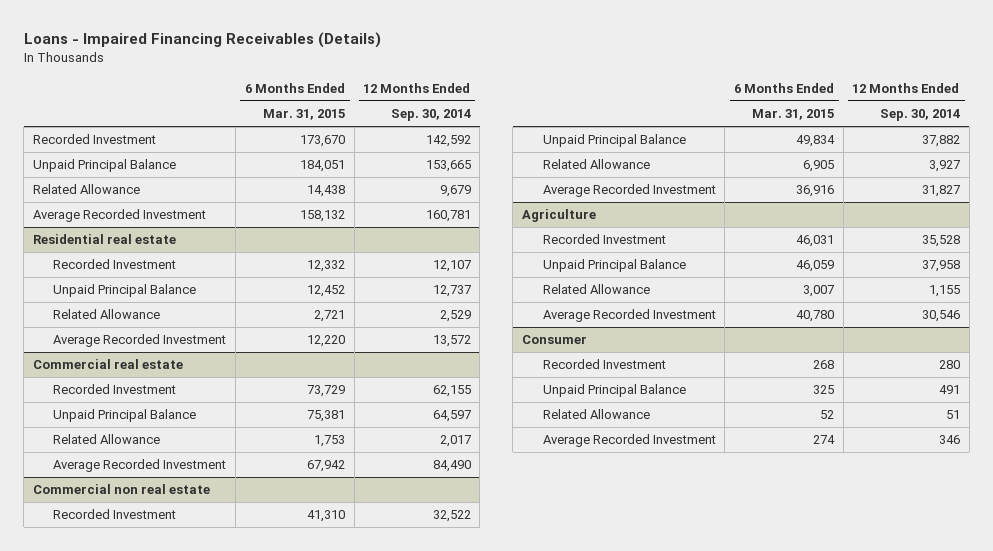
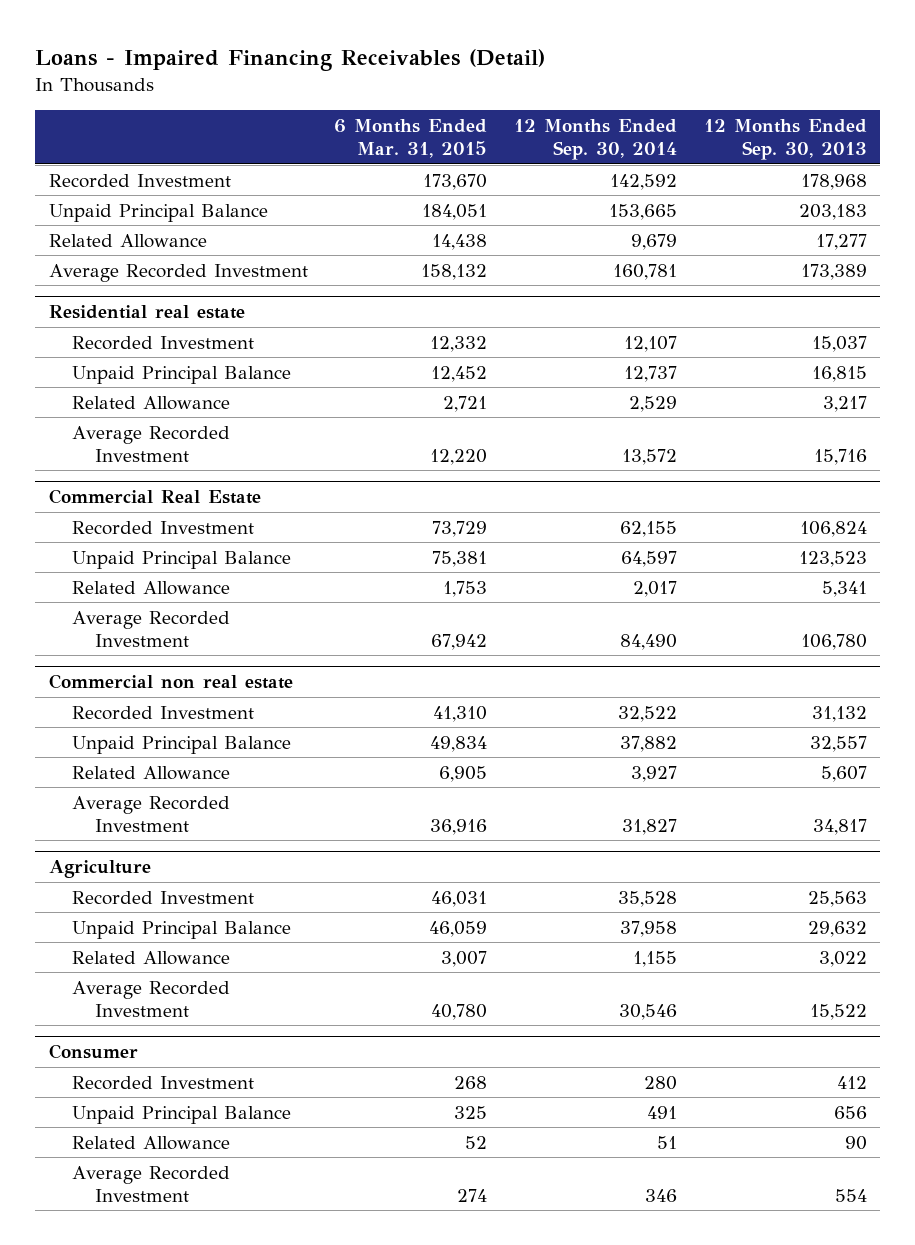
- Loans - Impaired Financing Receivables (Details)
+ Loans - Impaired Financing Receivables (Detail)
- | 6 Months Ended Mar. 31, 2015 | 12 Months Ended Sep. 30, 2014
+ | 6 Months Ended Mar. 31, 2015 | 12 Months Ended Sep. 30, 2014 | 12 Months Ended Sep. 30, 2013
- Commercial real estate
+ Commercial Real Estate

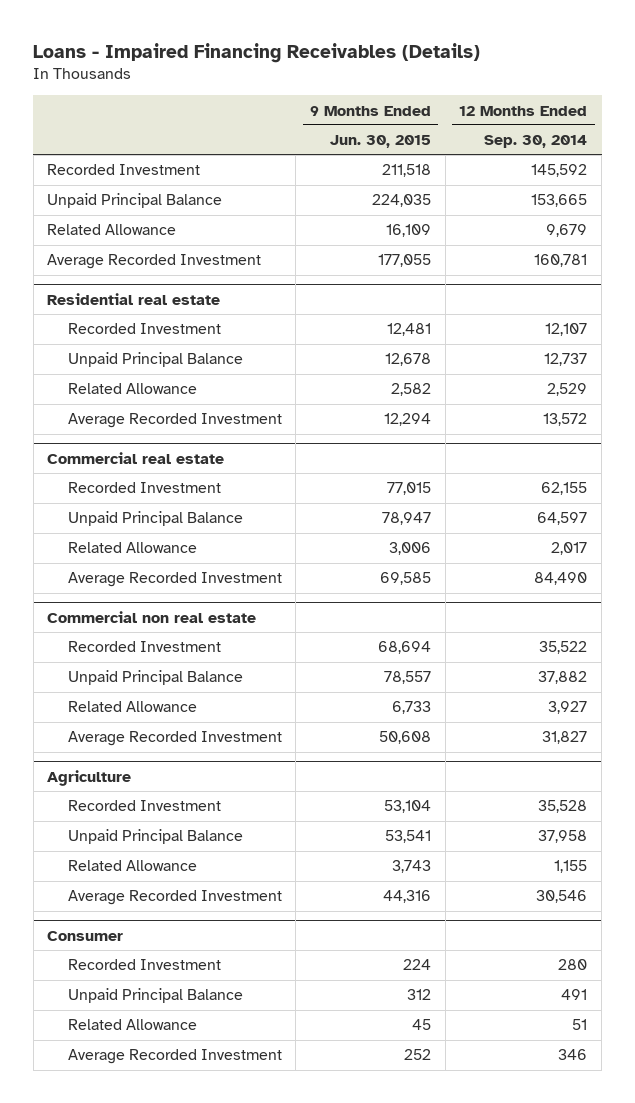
- Loans - Impaired Financing Receivables (Detail)
+ Loans - Impaired Financing Receivables (Details)
- | 6 Months Ended Mar. 31, 2015 | 12 Months Ended Sep. 30, 2014 | 12 Months Ended Sep. 30, 2013
+ | 9 Months Ended Jun. 30, 2015 | 12 Months Ended Sep. 30, 2014
- Recorded Investment | 173,670 | 142,592 | 178,968
+ Recorded Investment | 211,518 | 145,592
- Commercial Real Estate
+ Commercial real estate
@ Commercial non real estate
- Recorded Investment | 41,310 | 32,522 | 31,132
+ Recorded Investment | 68,694 | 35,522

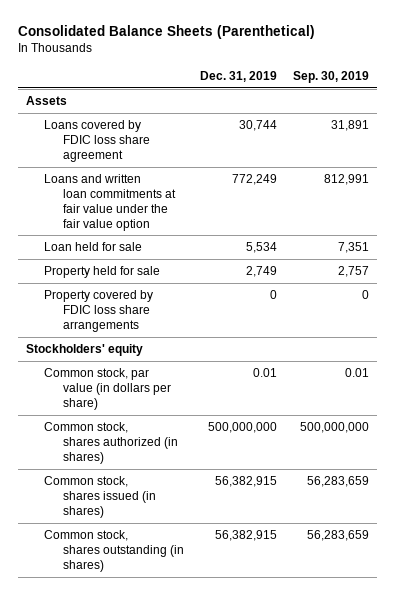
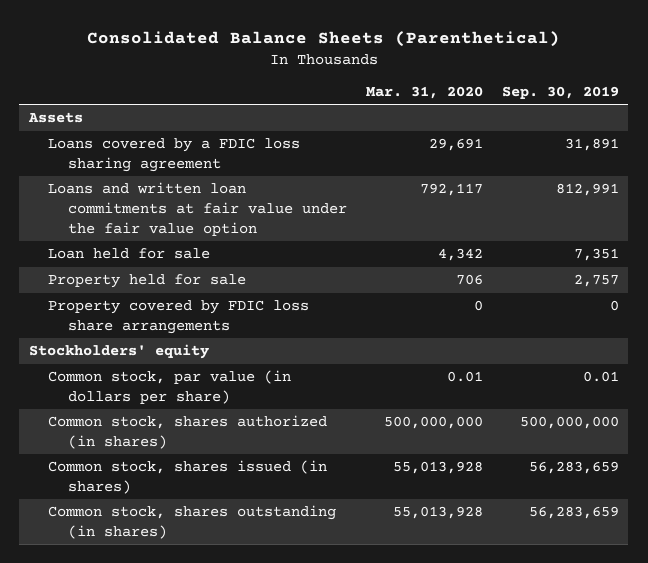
- | Dec. 31, 2019 | Sep. 30, 2019
+ | Mar. 31, 2020 | Sep. 30, 2019
- Loans covered by FDIC loss share agreement | 30,744 | 31,891
+ Loans covered by a FDIC loss sharing agreement | 29,691 | 31,891

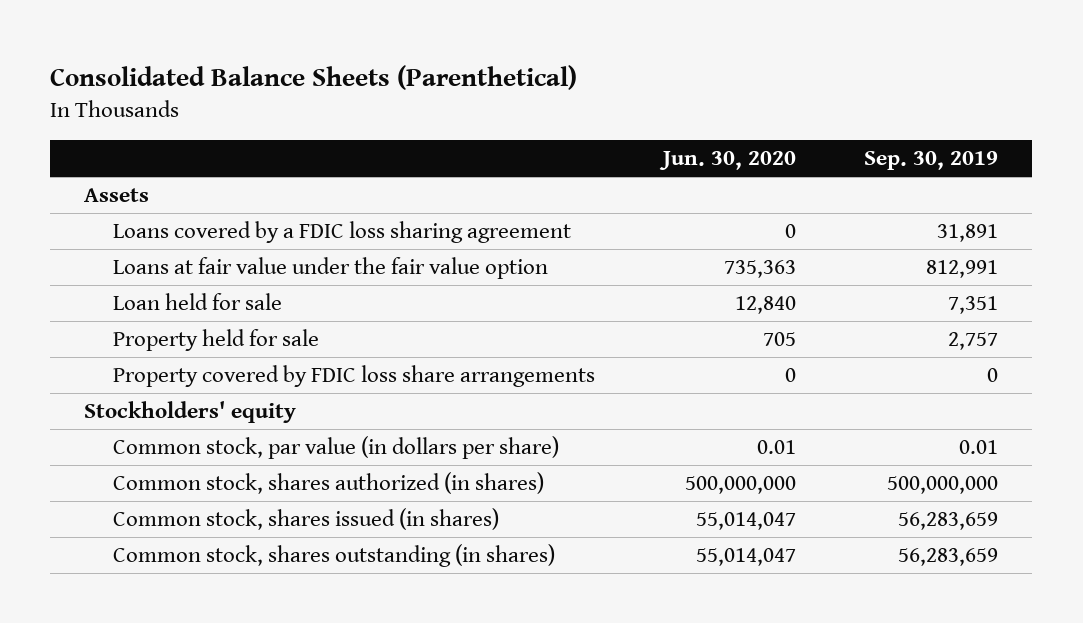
- | Mar. 31, 2020 | Sep. 30, 2019
+ | Jun. 30, 2020 | Sep. 30, 2019
- Loans and written loan commitments at fair value under the fair value option | 792,117 | 812,991
+ Loans at fair value under the fair value option | 735,363 | 812,991

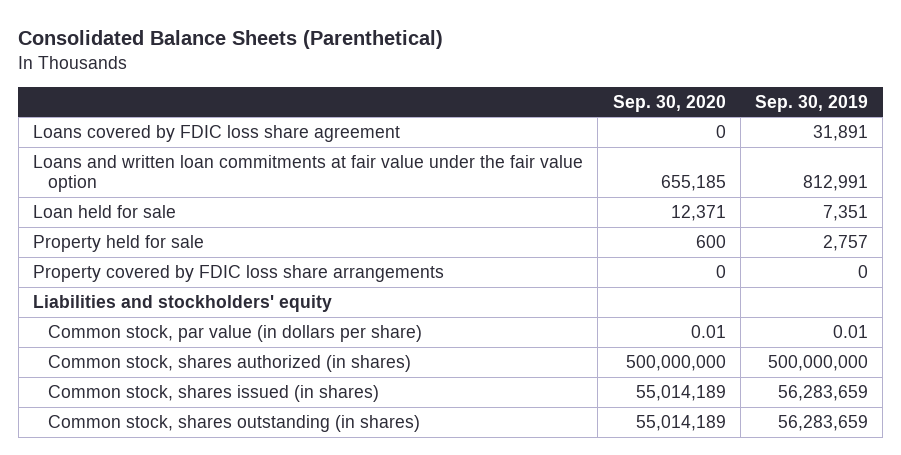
- | Jun. 30, 2020 | Sep. 30, 2019
+ | Sep. 30, 2020 | Sep. 30, 2019
- Assets
- Loans covered by a FDIC loss sharing agreement | 0 | 31,891
- Loans at fair value under the fair value option | 735,363 | 812,991
+ Loans covered by FDIC loss share agreement | 0 | 31,891
+ Loans and written loan commitments at fair value under the fair value option | 655,185 | 812,991
- Stockholders' equity
+ Liabilities and stockholders' equity

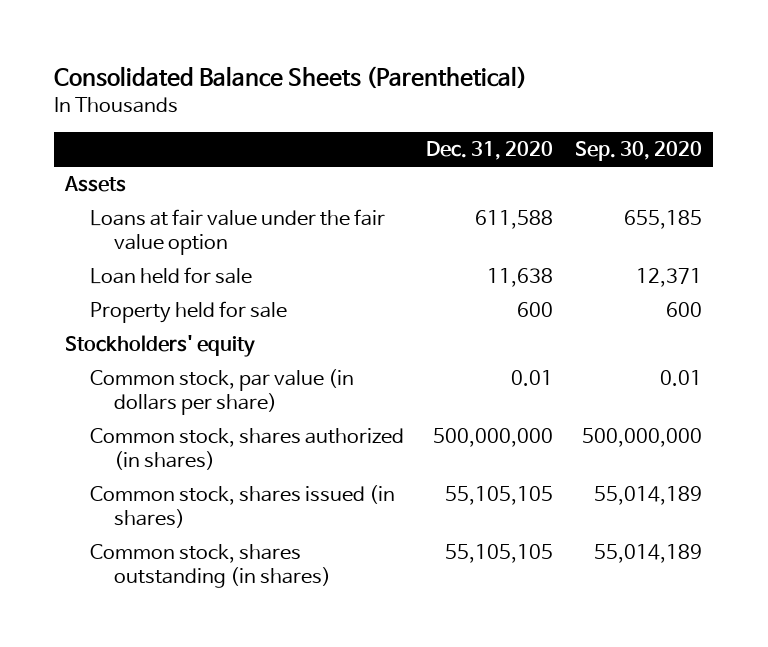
- | Sep. 30, 2020 | Sep. 30, 2019
+ | Dec. 31, 2020 | Sep. 30, 2020
- Loans covered by FDIC loss share agreement | 0 | 31,891
- Loans and written loan commitments at fair value under the fair value option | 655,185 | 812,991
+ Assets
+ Loans at fair value under the fair value option | 611,588 | 655,185
- Property covered by FDIC loss share arrangements | 0 | 0
- Liabilities and stockholders' equity
+ Stockholders' equity

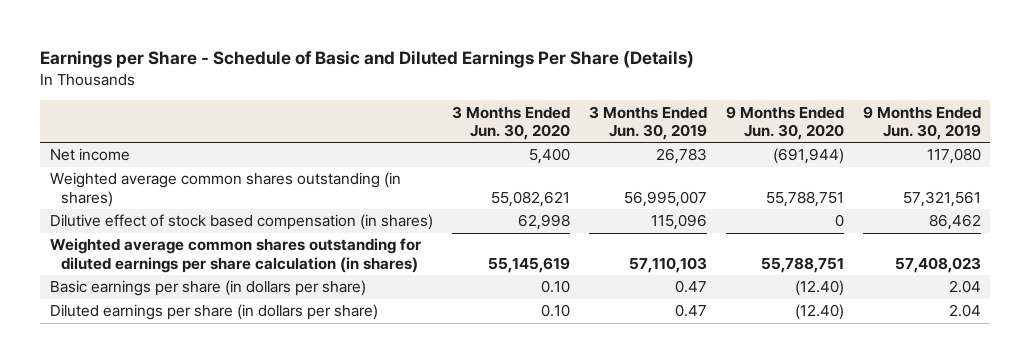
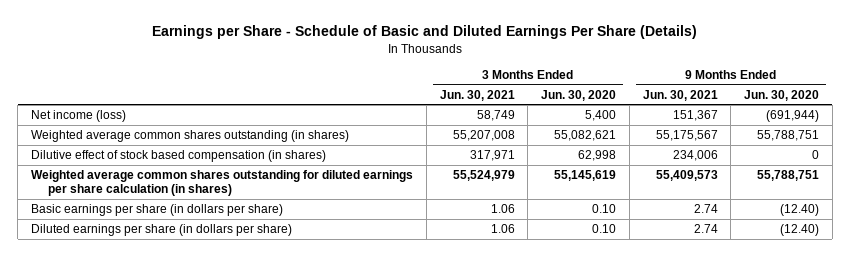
- | 3 Months Ended Jun. 30, 2020 | 3 Months Ended Jun. 30, 2019 | 9 Months Ended Jun. 30, 2020 | 9 Months Ended Jun. 30, 2019
+ | 3 Months Ended Jun. 30, 2021 | 3 Months Ended Jun. 30, 2020 | 9 Months Ended Jun. 30, 2021 | 9 Months Ended Jun. 30, 2020
- Net income | 5,400 | 26,783 | (691,944) | 117,080
+ Net income (loss) | 58,749 | 5,400 | 151,367 | (691,944)

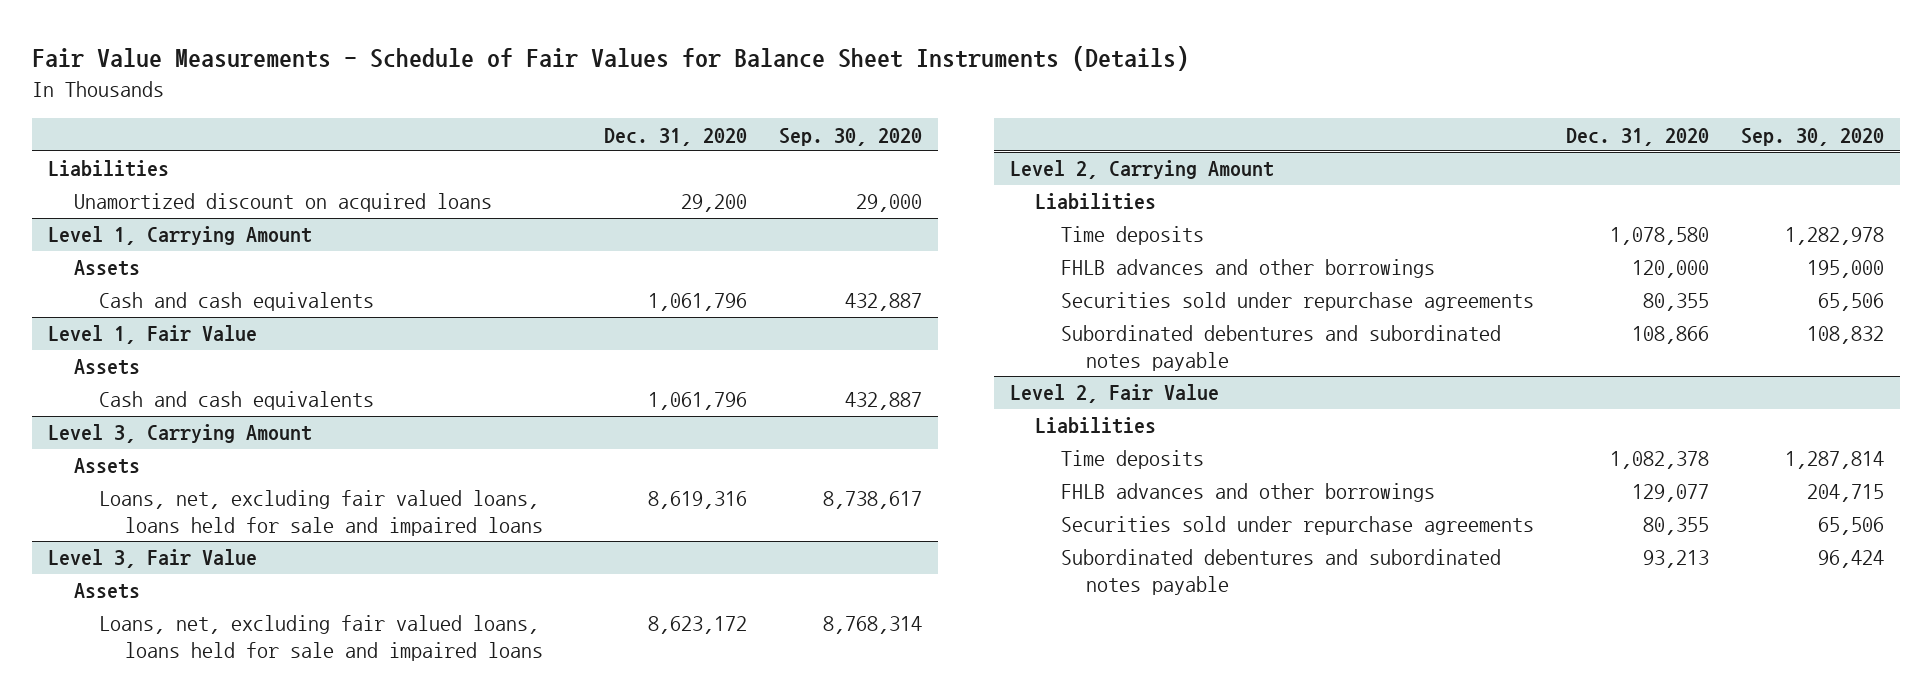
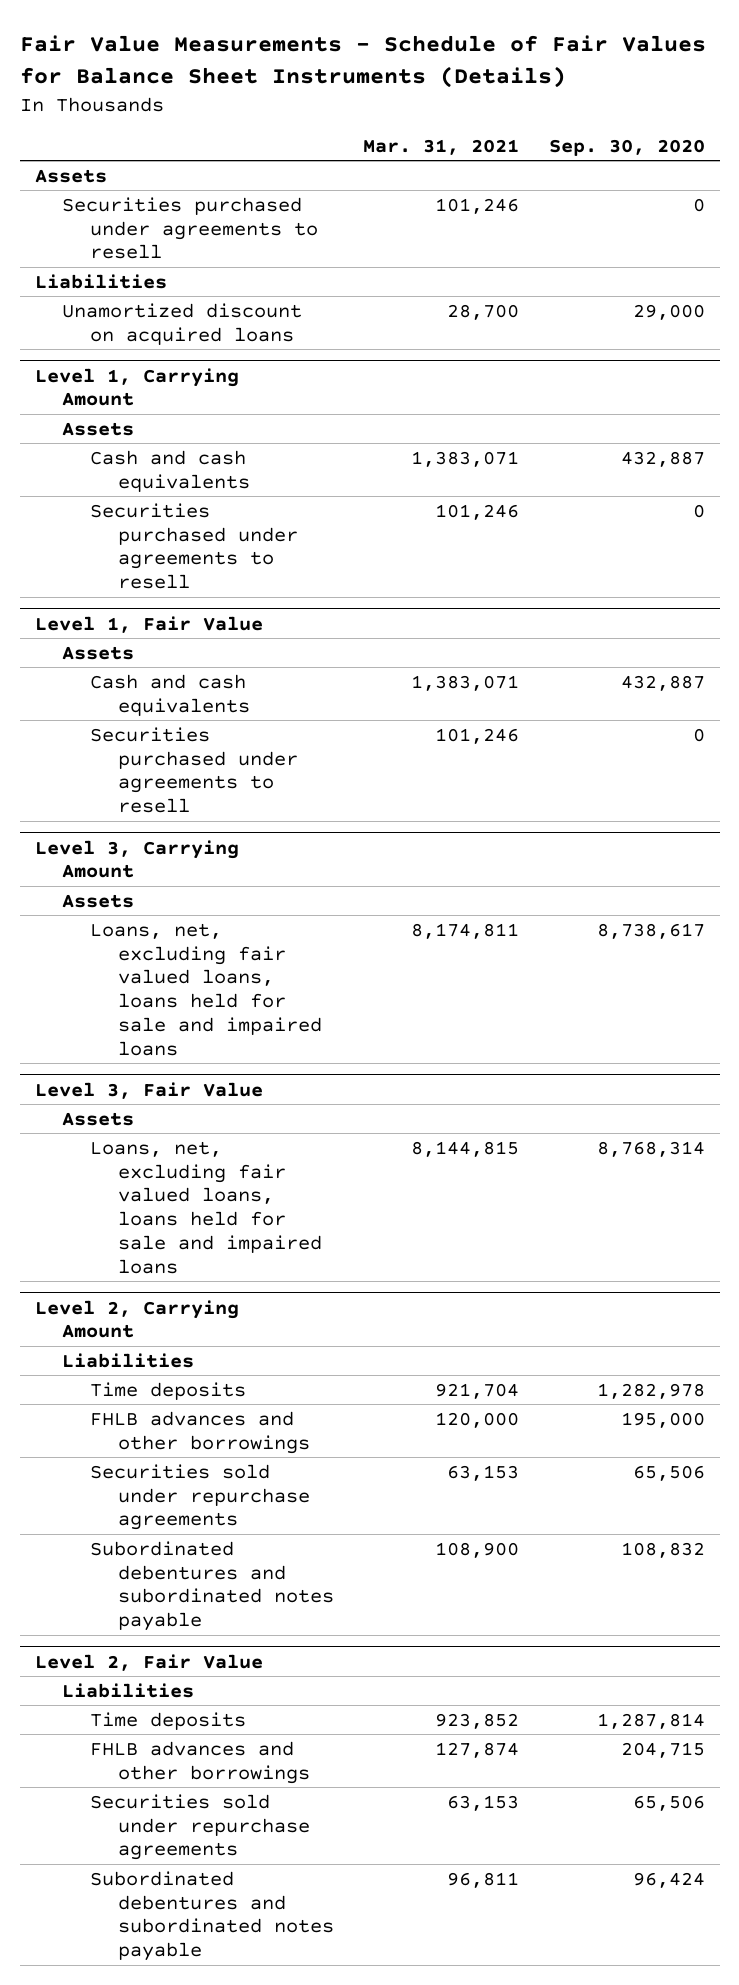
- | Dec. 31, 2020 | Sep. 30, 2020
+ | Mar. 31, 2021 | Sep. 30, 2020
+ Assets
+ Securities purchased under agreements to resell | 101,246 | 0
@ Level 1, Carrying Amount
+ Securities purchased under agreements to resell | 101,246 | 0
@ Level 1, Fair Value
+ Securities purchased under agreements to resell | 101,246 | 0

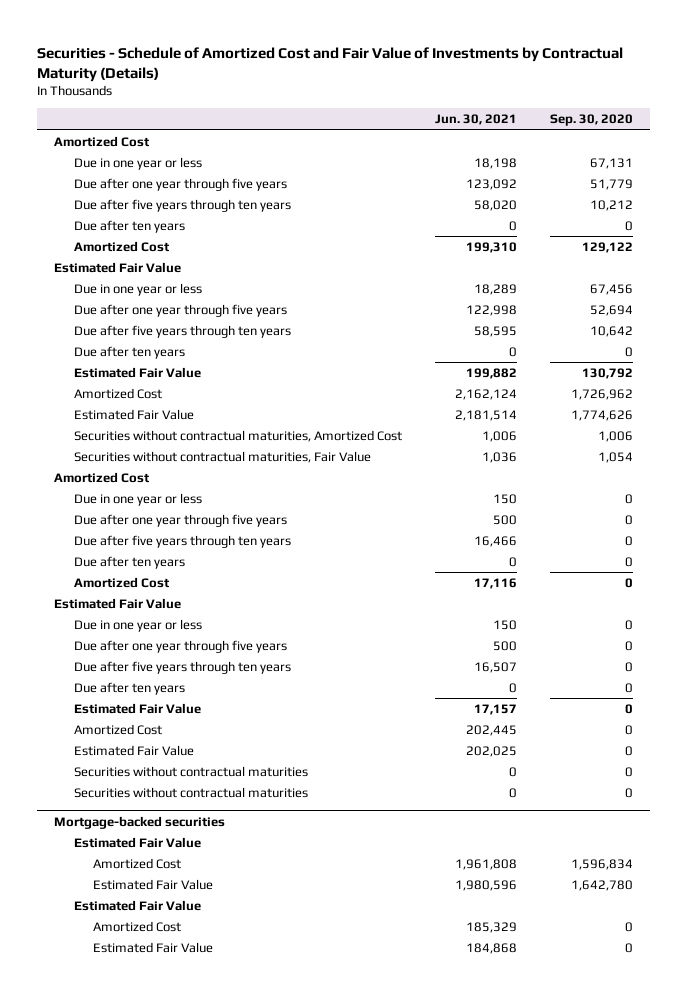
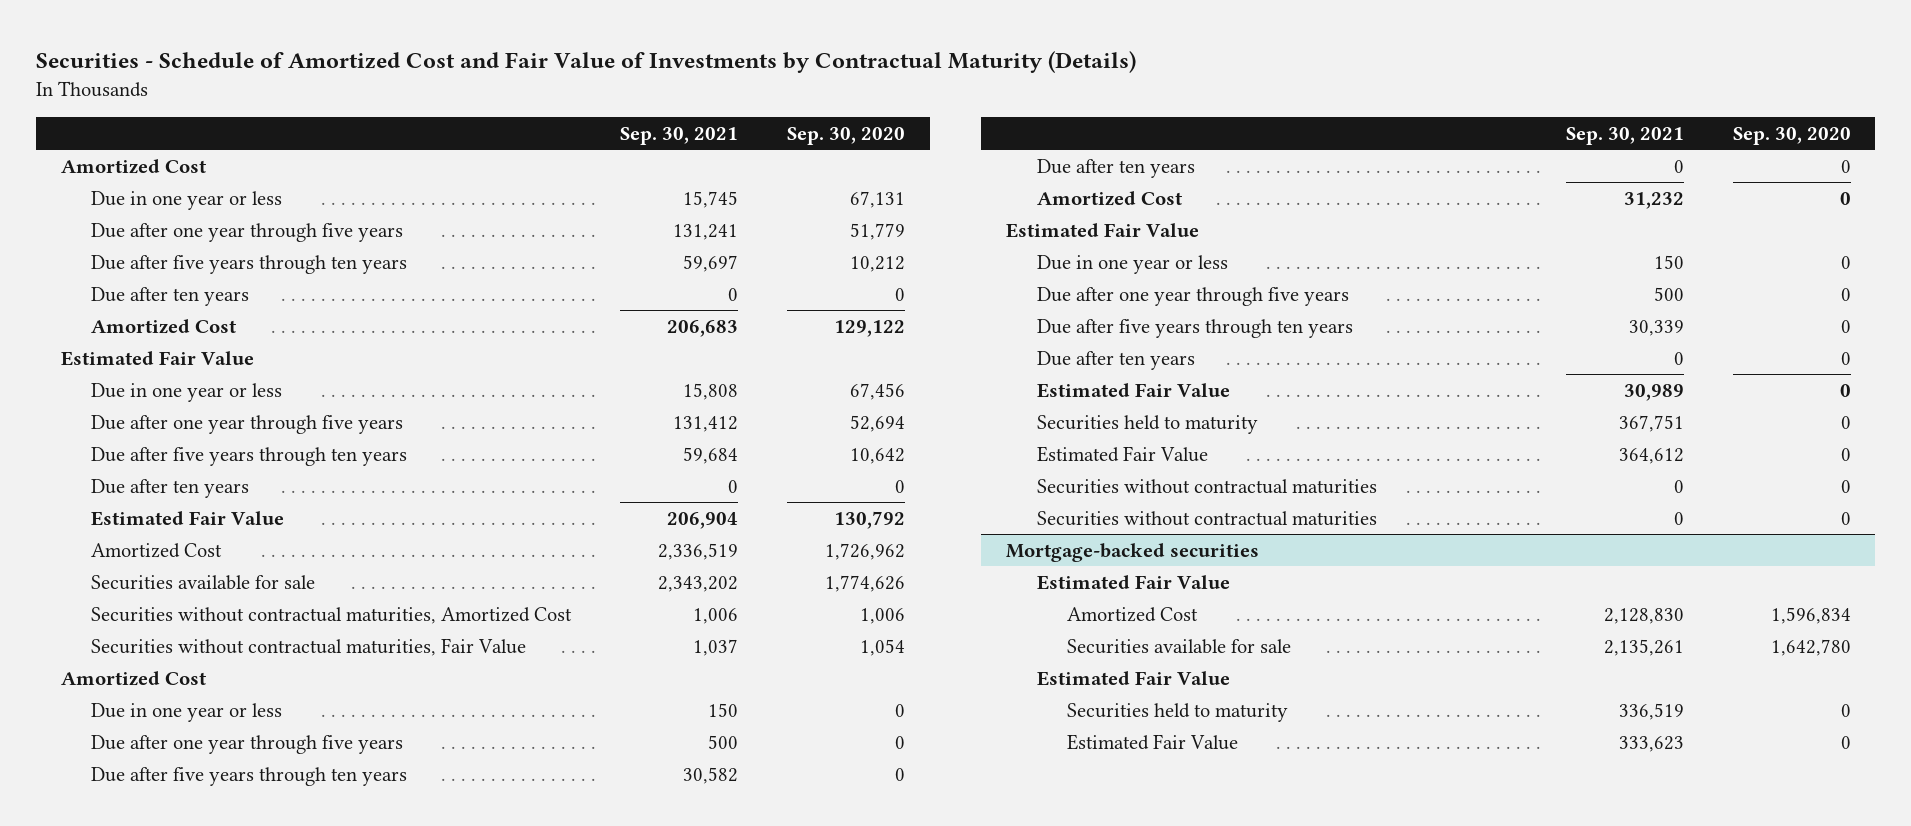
- | Jun. 30, 2021 | Sep. 30, 2020
+ | Sep. 30, 2021 | Sep. 30, 2020
- Estimated Fair Value | 2,181,514 | 1,774,626
+ Securities available for sale | 2,343,202 | 1,774,626
- Amortized Cost | 202,445 | 0
+ Securities held to maturity | 367,751 | 0
@ Mortgage-backed securities
- Estimated Fair Value | 1,980,596 | 1,642,780
+ Securities available for sale | 2,135,261 | 1,642,780
- Amortized Cost | 185,329 | 0
+ Securities held to maturity | 336,519 | 0

